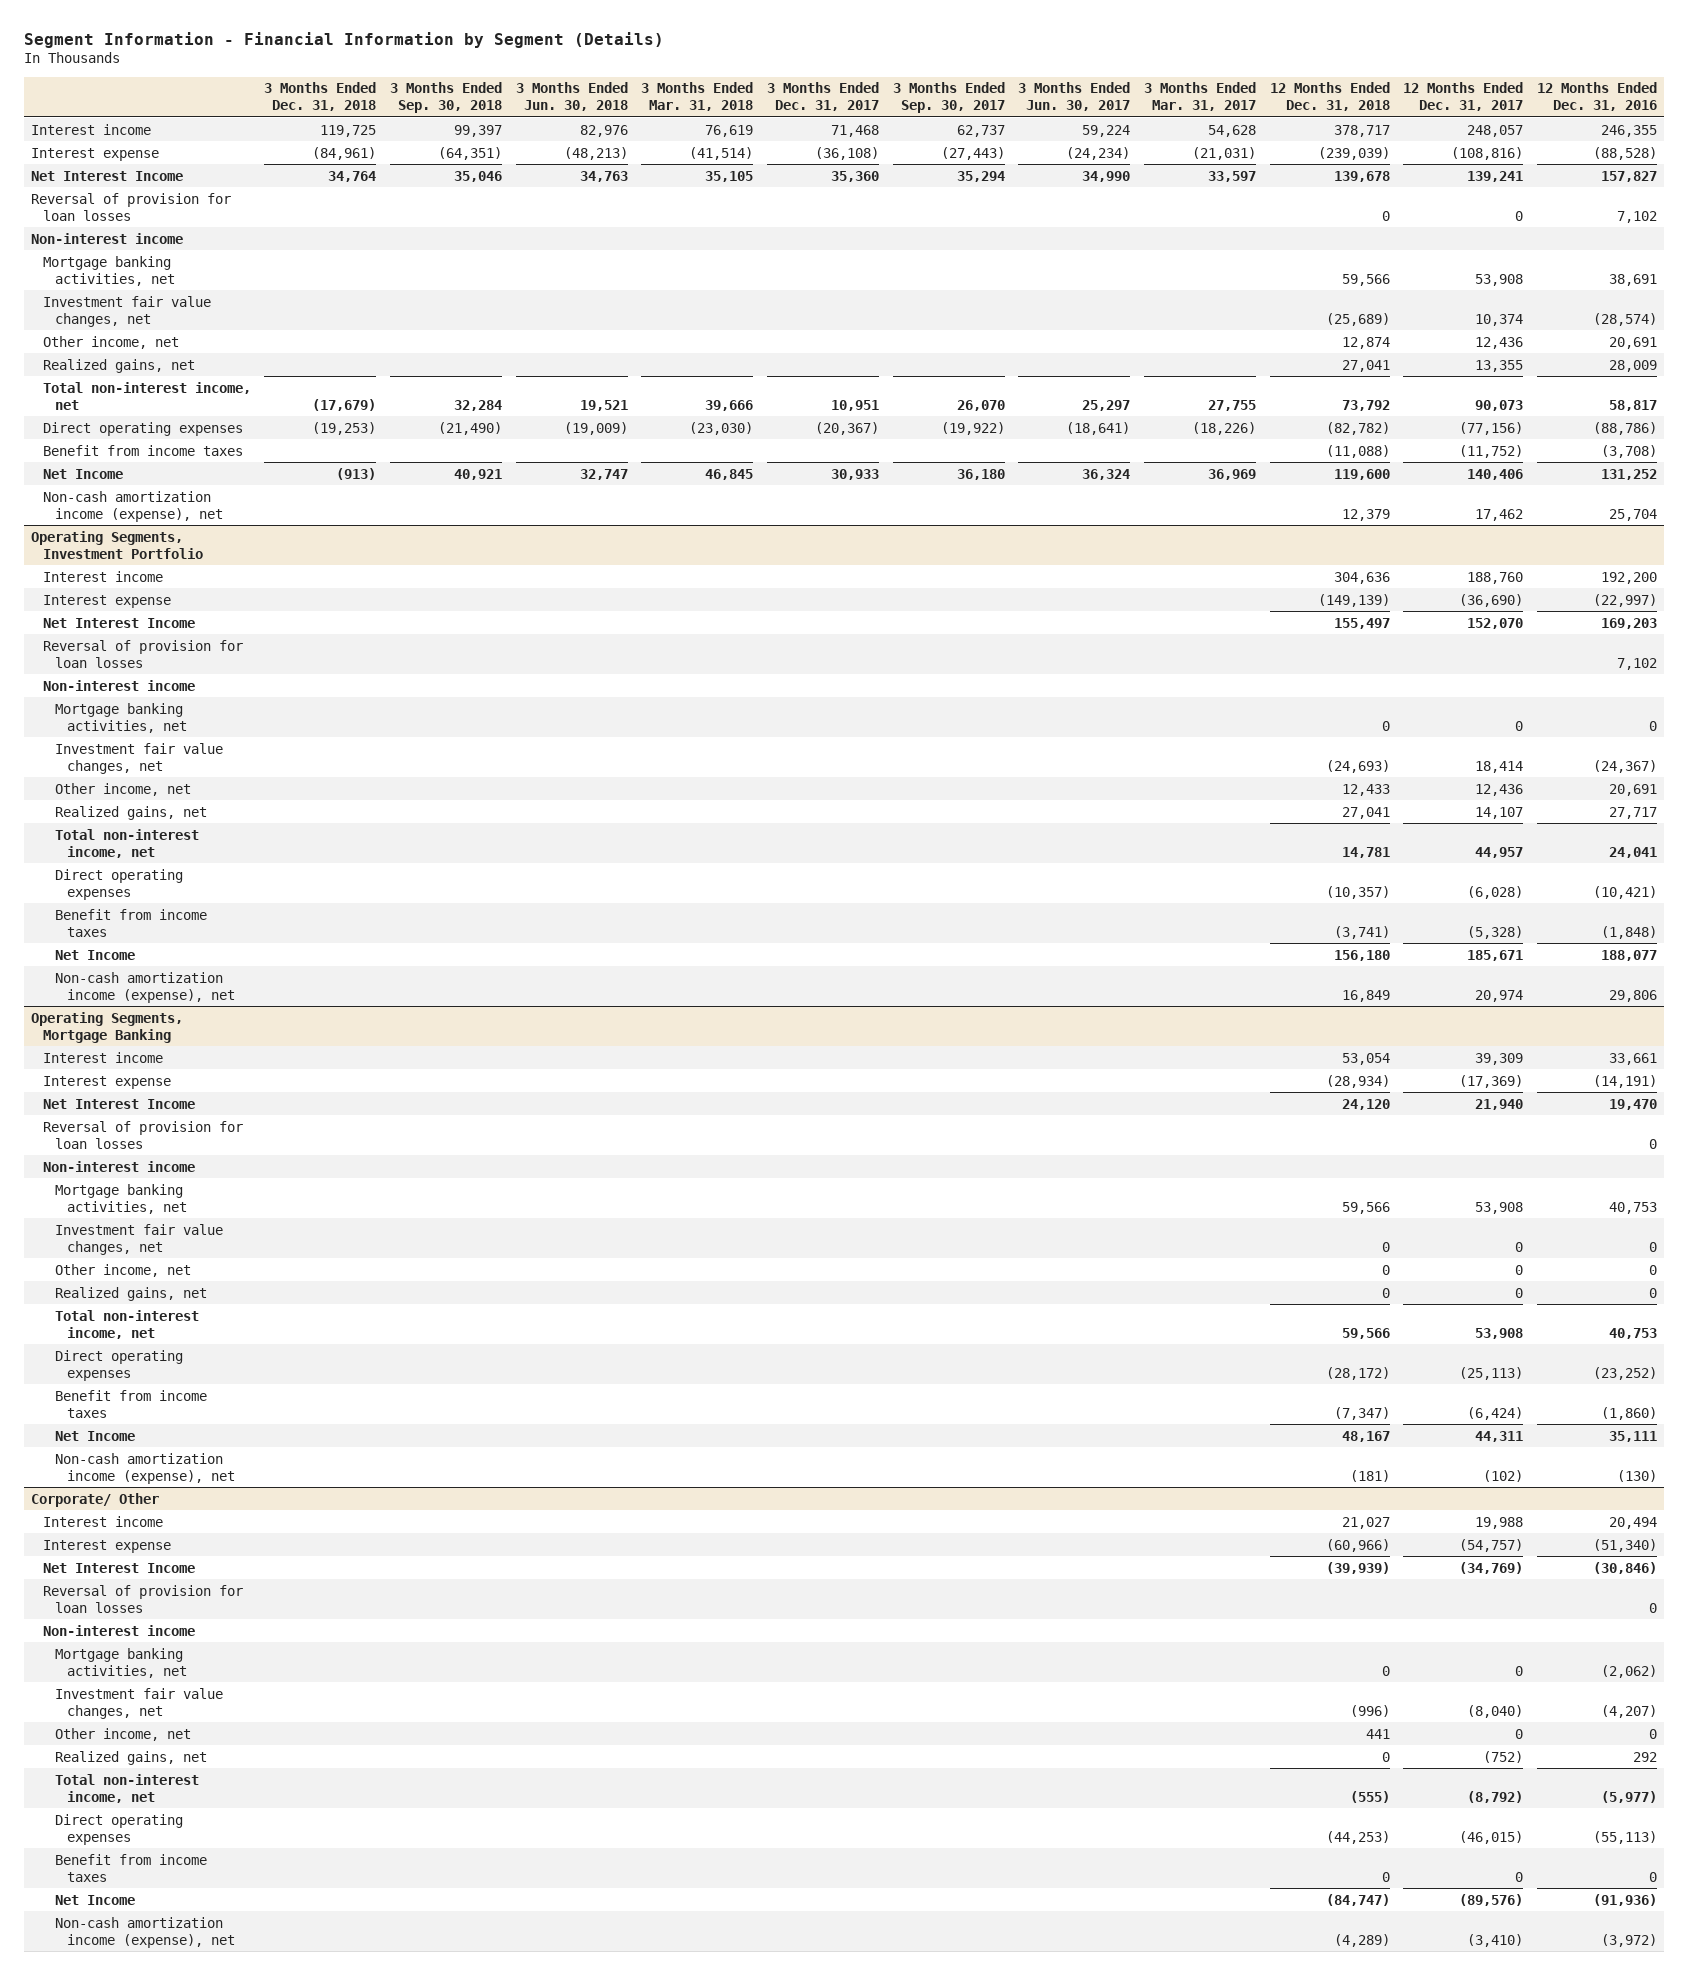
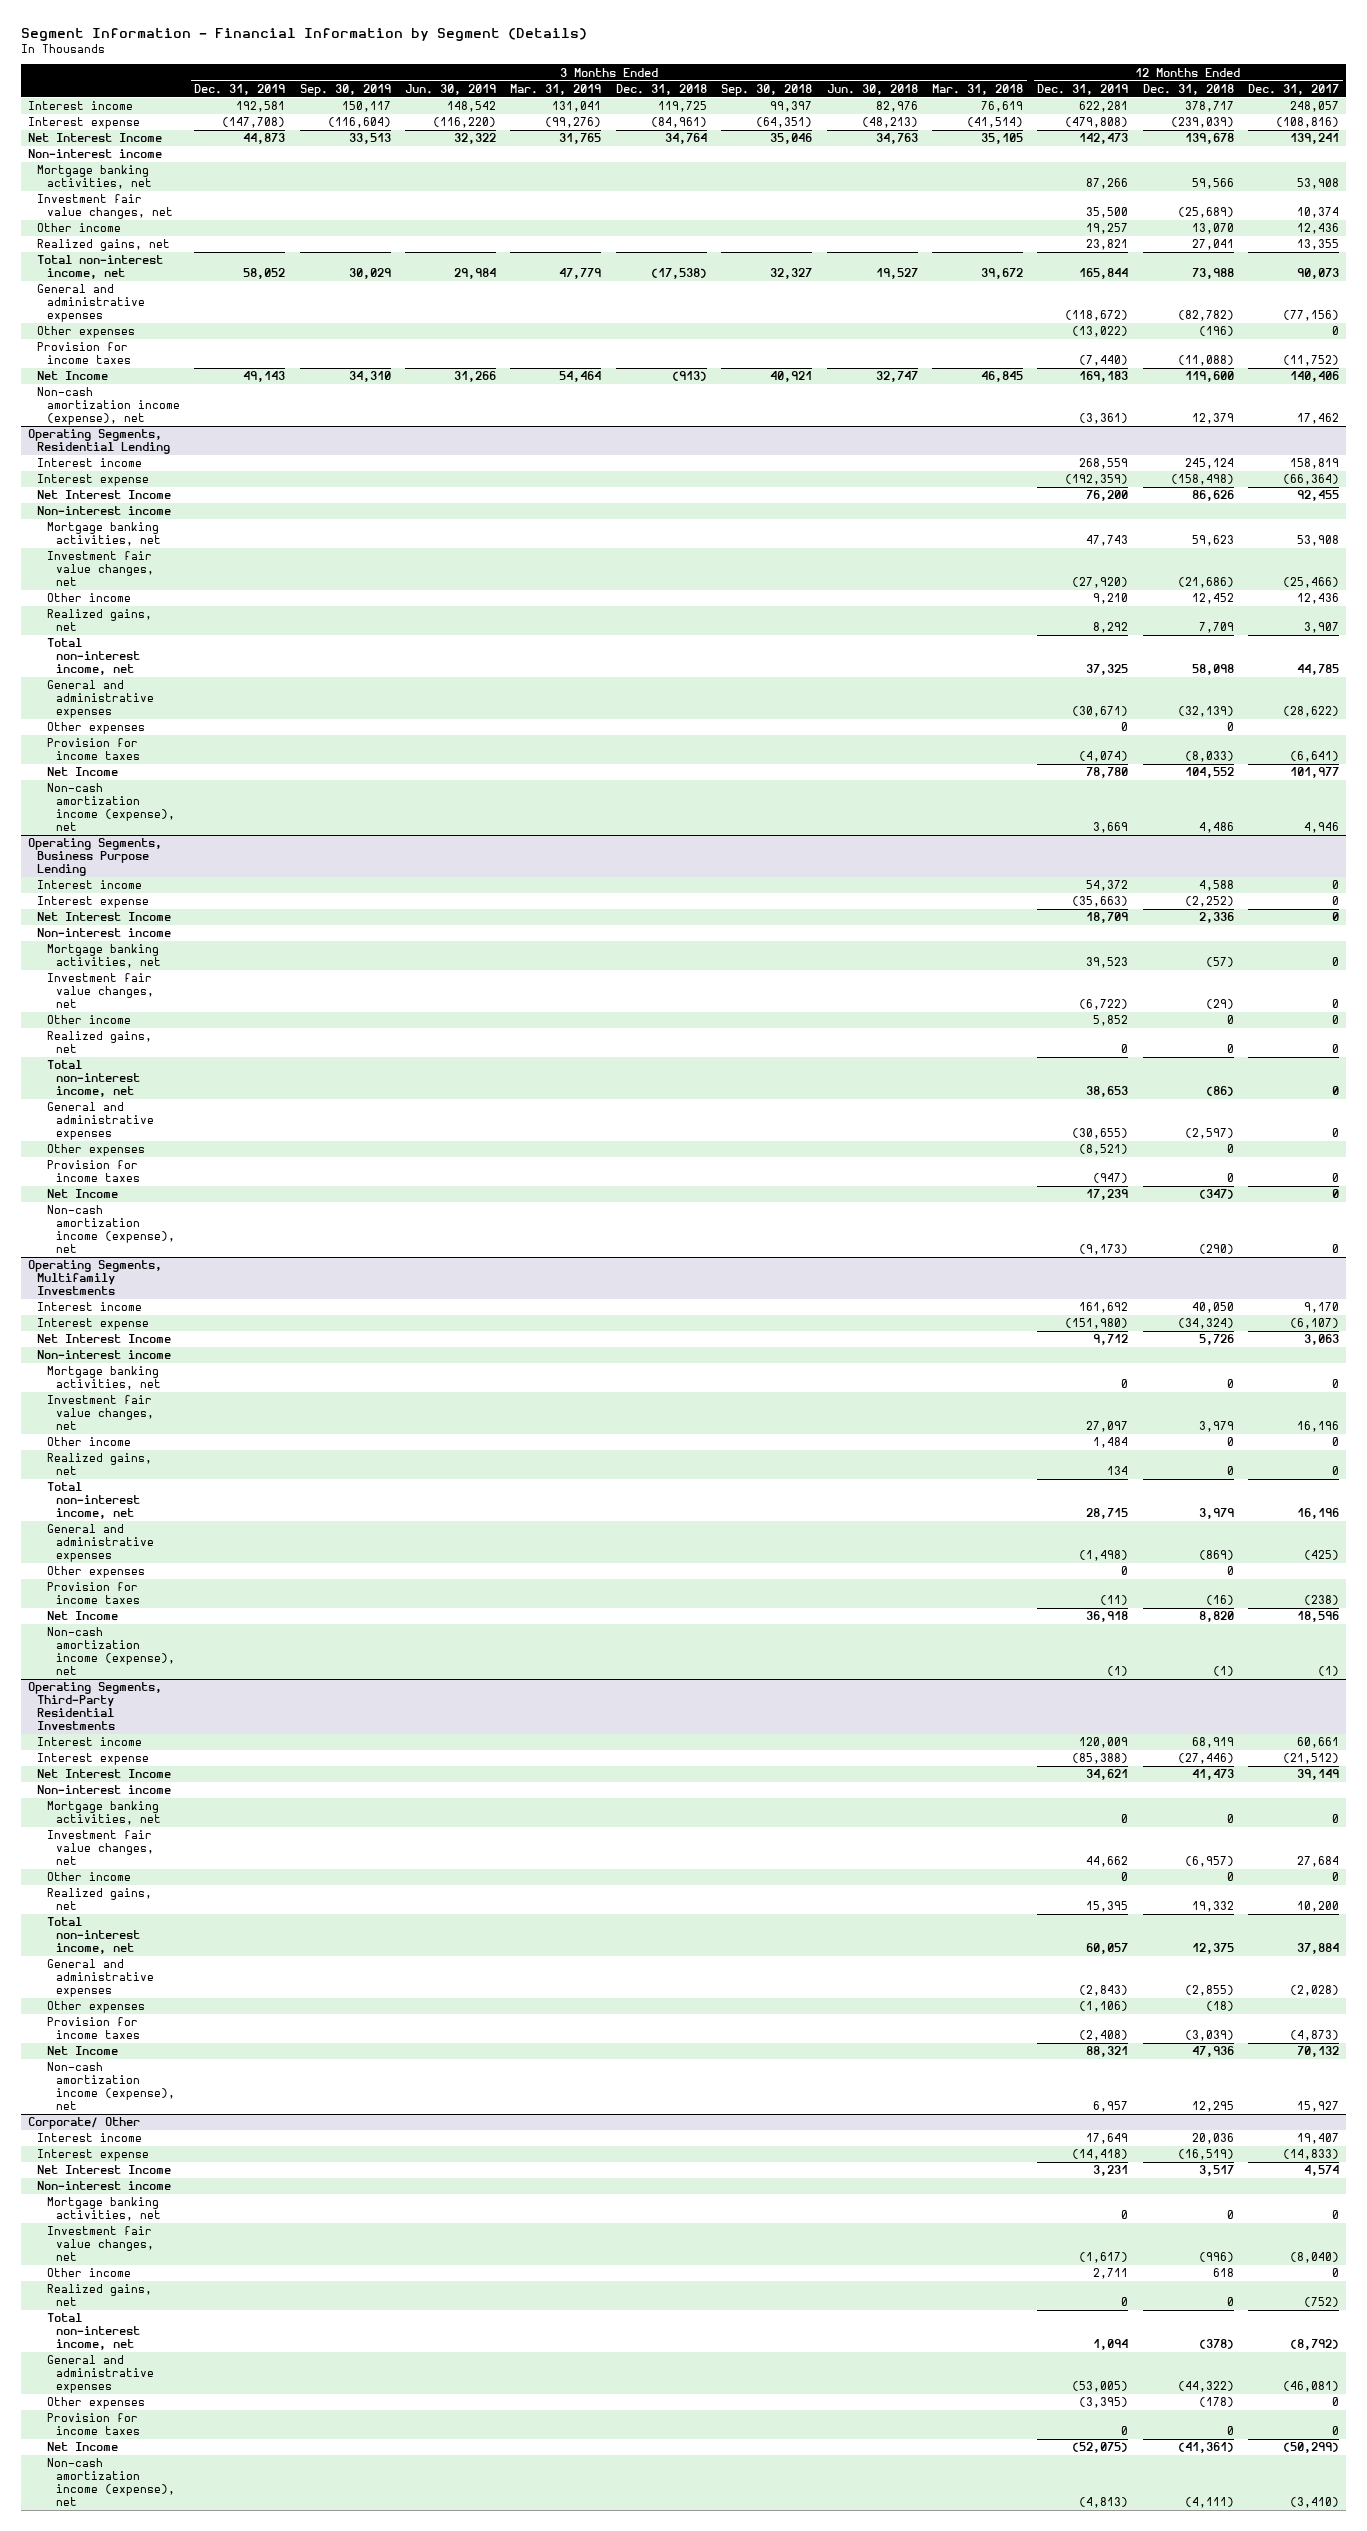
- | 3 Months Ended Dec. 31, 2018 | 3 Months Ended Sep. 30, 2018 | 3 Months Ended Jun. 30, 2018 | 3 Months Ended Mar. 31, 2018 | 3 Months Ended Dec. 31, 2017 | 3 Months Ended Sep. 30, 2017 | 3 Months Ended Jun. 30, 2017 | 3 Months Ended Mar. 31, 2017 | 12 Months Ended Dec. 31, 2018 | 12 Months Ended Dec. 31, 2017 | 12 Months Ended Dec. 31, 2016
+ | 3 Months Ended Dec. 31, 2019 | 3 Months Ended Sep. 30, 2019 | 3 Months Ended Jun. 30, 2019 | 3 Months Ended Mar. 31, 2019 | 3 Months Ended Dec. 31, 2018 | 3 Months Ended Sep. 30, 2018 | 3 Months Ended Jun. 30, 2018 | 3 Months Ended Mar. 31, 2018 | 12 Months Ended Dec. 31, 2019 | 12 Months Ended Dec. 31, 2018 | 12 Months Ended Dec. 31, 2017
- Reversal of provision for loan losses | | | | | | | | | 0 | 0 | 7,102
- Other income, net | | | | | | | | | 12,874 | 12,436 | 20,691
+ Other income | | | | | | | | | 19,257 | 13,070 | 12,436
- Total non-interest income, net | (17,679) | 32,284 | 19,521 | 39,666 | 10,951 | 26,070 | 25,297 | 27,755 | 73,792 | 90,073 | 58,817
- Direct operating expenses | (19,253) | (21,490) | (19,009) | (23,030) | (20,367) | (19,922) | (18,641) | (18,226) | (82,782) | (77,156) | (88,786)
- Benefit from income taxes | | | | | | | | | (11,088) | (11,752) | (3,708)
+ Total non-interest income, net | 58,052 | 30,029 | 29,984 | 47,779 | (17,538) | 32,327 | 19,527 | 39,672 | 165,844 | 73,988 | 90,073
+ General and administrative expenses | | | | | | | | | (118,672) | (82,782) | (77,156)
+ Other expenses | | | | | | | | | (13,022) | (196) | 0
+ Provision for income taxes | | | | | | | | | (7,440) | (11,088) | (11,752)
- Operating Segments, Investment Portfolio
- Interest income | | | | | | | | | 304,636 | 188,760 | 192,200
- Interest expense | | | | | | | | | (149,139) | (36,690) | (22,997)
- Net Interest Income | | | | | | | | | 155,497 | 152,070 | 169,203
- Reversal of provision for loan losses | | | | | | | | | | | 7,102
+ Operating Segments, Residential Lending
+ Interest income | | | | | | | | | 268,559 | 245,124 | 158,819
+ Interest expense | | | | | | | | | (192,359) | (158,498) | (66,364)
+ Net Interest Income | | | | | | | | | 76,200 | 86,626 | 92,455
- Mortgage banking activities, net | | | | | | | | | 0 | 0 | 0
- Investment fair value changes, net | | | | | | | | | (24,693) | 18,414 | (24,367)
- Other income, net | | | | | | | | | 12,433 | 12,436 | 20,691
- Realized gains, net | | | | | | | | | 27,041 | 14,107 | 27,717
- Total non-interest income, net | | | | | | | | | 14,781 | 44,957 | 24,041
- Direct operating expenses | | | | | | | | | (10,357) | (6,028) | (10,421)
- Benefit from income taxes | | | | | | | | | (3,741) | (5,328) | (1,848)
- Net Income | | | | | | | | | 156,180 | 185,671 | 188,077
- Non-cash amortization income (expense), net | | | | | | | | | 16,849 | 20,974 | 29,806
- Operating Segments, Mortgage Banking
- Interest income | | | | | | | | | 53,054 | 39,309 | 33,661
- Interest expense | | | | | | | | | (28,934) | (17,369) | (14,191)
- Net Interest Income | | | | | | | | | 24,120 | 21,940 | 19,470
- Reversal of provision for loan losses | | | | | | | | | | | 0
+ Mortgage banking activities, net | | | | | | | | | 47,743 | 59,623 | 53,908
+ Investment fair value changes, net | | | | | | | | | (27,920) | (21,686) | (25,466)
+ Other income | | | | | | | | | 9,210 | 12,452 | 12,436
+ Realized gains, net | | | | | | | | | 8,292 | 7,709 | 3,907
+ Total non-interest income, net | | | | | | | | | 37,325 | 58,098 | 44,785
+ General and administrative expenses | | | | | | | | | (30,671) | (32,139) | (28,622)
+ Other expenses | | | | | | | | | 0 | 0 |
+ Provision for income taxes | | | | | | | | | (4,074) | (8,033) | (6,641)
+ Net Income | | | | | | | | | 78,780 | 104,552 | 101,977
+ Non-cash amortization income (expense), net | | | | | | | | | 3,669 | 4,486 | 4,946
+ Operating Segments, Business Purpose Lending
+ Interest income | | | | | | | | | 54,372 | 4,588 | 0
+ Interest expense | | | | | | | | | (35,663) | (2,252) | 0
+ Net Interest Income | | | | | | | | | 18,709 | 2,336 | 0
- Mortgage banking activities, net | | | | | | | | | 59,566 | 53,908 | 40,753
- Investment fair value changes, net | | | | | | | | | 0 | 0 | 0
- Other income, net | | | | | | | | | 0 | 0 | 0
+ Mortgage banking activities, net | | | | | | | | | 39,523 | (57) | 0
+ Investment fair value changes, net | | | | | | | | | (6,722) | (29) | 0
+ Other income | | | | | | | | | 5,852 | 0 | 0
- Total non-interest income, net | | | | | | | | | 59,566 | 53,908 | 40,753
- Direct operating expenses | | | | | | | | | (28,172) | (25,113) | (23,252)
- Benefit from income taxes | | | | | | | | | (7,347) | (6,424) | (1,860)
- Net Income | | | | | | | | | 48,167 | 44,311 | 35,111
- Non-cash amortization income (expense), net | | | | | | | | | (181) | (102) | (130)
+ Total non-interest income, net | | | | | | | | | 38,653 | (86) | 0
+ General and administrative expenses | | | | | | | | | (30,655) | (2,597) | 0
+ Other expenses | | | | | | | | | (8,521) | 0 |
+ Provision for income taxes | | | | | | | | | (947) | 0 | 0
+ Net Income | | | | | | | | | 17,239 | (347) | 0
+ Non-cash amortization income (expense), net | | | | | | | | | (9,173) | (290) | 0
+ Operating Segments, Multifamily Investments
+ Interest income | | | | | | | | | 161,692 | 40,050 | 9,170
+ Interest expense | | | | | | | | | (151,980) | (34,324) | (6,107)
+ Net Interest Income | | | | | | | | | 9,712 | 5,726 | 3,063
+ Non-interest income
+ Mortgage banking activities, net | | | | | | | | | 0 | 0 | 0
+ Investment fair value changes, net | | | | | | | | | 27,097 | 3,979 | 16,196
+ Other income | | | | | | | | | 1,484 | 0 | 0
+ Realized gains, net | | | | | | | | | 134 | 0 | 0
+ Total non-interest income, net | | | | | | | | | 28,715 | 3,979 | 16,196
+ General and administrative expenses | | | | | | | | | (1,498) | (869) | (425)
+ Other expenses | | | | | | | | | 0 | 0 |
+ Provision for income taxes | | | | | | | | | (11) | (16) | (238)
+ Net Income | | | | | | | | | 36,918 | 8,820 | 18,596
+ Non-cash amortization income (expense), net | | | | | | | | | (1) | (1) | (1)
+ Operating Segments, Third-Party Residential Investments
+ Interest income | | | | | | | | | 120,009 | 68,919 | 60,661
+ Interest expense | | | | | | | | | (85,388) | (27,446) | (21,512)
+ Net Interest Income | | | | | | | | | 34,621 | 41,473 | 39,149
+ Non-interest income
+ Mortgage banking activities, net | | | | | | | | | 0 | 0 | 0
+ Investment fair value changes, net | | | | | | | | | 44,662 | (6,957) | 27,684
+ Other income | | | | | | | | | 0 | 0 | 0
+ Realized gains, net | | | | | | | | | 15,395 | 19,332 | 10,200
+ Total non-interest income, net | | | | | | | | | 60,057 | 12,375 | 37,884
+ General and administrative expenses | | | | | | | | | (2,843) | (2,855) | (2,028)
+ Other expenses | | | | | | | | | (1,106) | (18) |
+ Provision for income taxes | | | | | | | | | (2,408) | (3,039) | (4,873)
+ Net Income | | | | | | | | | 88,321 | 47,936 | 70,132
+ Non-cash amortization income (expense), net | | | | | | | | | 6,957 | 12,295 | 15,927
@ Corporate/ Other
- Interest income | | | | | | | | | 21,027 | 19,988 | 20,494
- Interest expense | | | | | | | | | (60,966) | (54,757) | (51,340)
- Net Interest Income | | | | | | | | | (39,939) | (34,769) | (30,846)
- Reversal of provision for loan losses | | | | | | | | | | | 0
+ Interest income | | | | | | | | | 17,649 | 20,036 | 19,407
+ Interest expense | | | | | | | | | (14,418) | (16,519) | (14,833)
+ Net Interest Income | | | | | | | | | 3,231 | 3,517 | 4,574
- Other income, net | | | | | | | | | 441 | 0 | 0
+ Other income | | | | | | | | | 2,711 | 618 | 0
- Total non-interest income, net | | | | | | | | | (555) | (8,792) | (5,977)
- Direct operating expenses | | | | | | | | | (44,253) | (46,015) | (55,113)
- Benefit from income taxes | | | | | | | | | 0 | 0 | 0
- Net Income | | | | | | | | | (84,747) | (89,576) | (91,936)
- Non-cash amortization income (expense), net | | | | | | | | | (4,289) | (3,410) | (3,972)
+ Total non-interest income, net | | | | | | | | | 1,094 | (378) | (8,792)
+ General and administrative expenses | | | | | | | | | (53,005) | (44,322) | (46,081)
+ Other expenses | | | | | | | | | (3,395) | (178) | 0
+ Provision for income taxes | | | | | | | | | 0 | 0 | 0
+ Net Income | | | | | | | | | (52,075) | (41,361) | (50,299)
+ Non-cash amortization income (expense), net | | | | | | | | | (4,813) | (4,111) | (3,410)

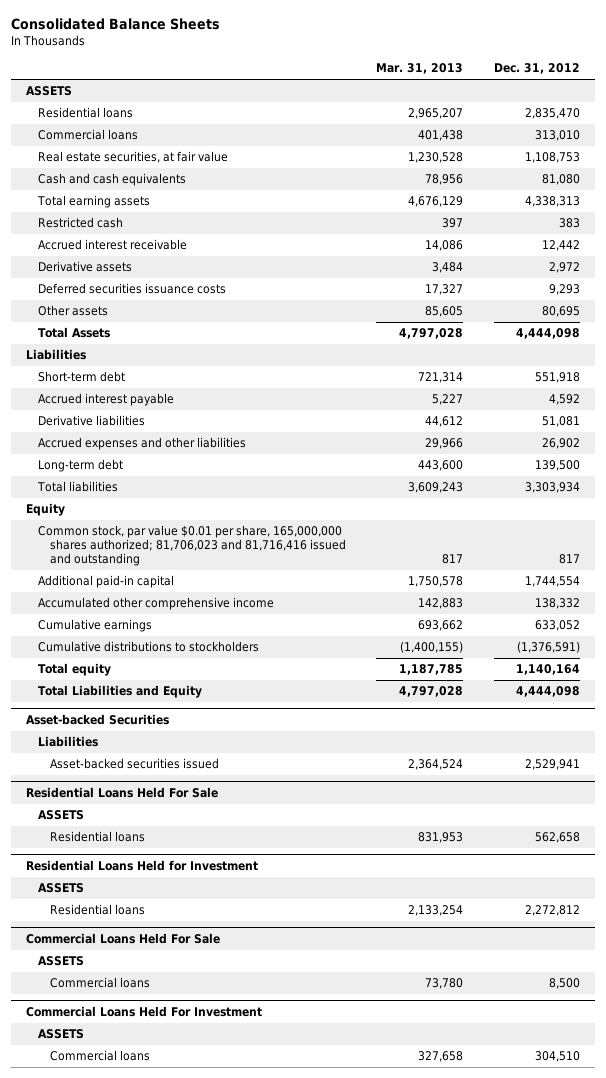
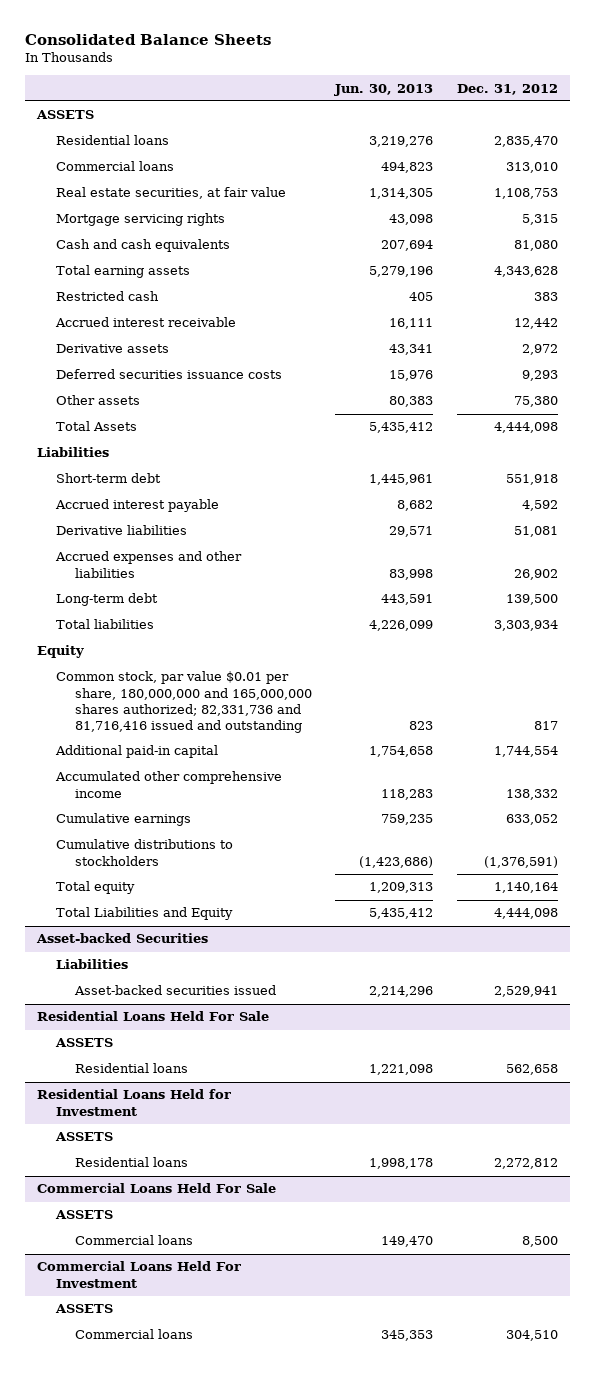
- | Mar. 31, 2013 | Dec. 31, 2012
+ | Jun. 30, 2013 | Dec. 31, 2012
+ Mortgage servicing rights | 43,098 | 5,315
- Total earning assets | 4,676,129 | 4,338,313
+ Total earning assets | 5,279,196 | 4,343,628
- Other assets | 85,605 | 80,695
+ Other assets | 80,383 | 75,380
- Common stock, par value $0.01 per share, 165,000,000 shares authorized; 81,706,023 and 81,716,416 issued and outstanding | 817 | 817
+ Common stock, par value $0.01 per share, 180,000,000 and 165,000,000 shares authorized; 82,331,736 and 81,716,416 issued and outstanding | 823 | 817

